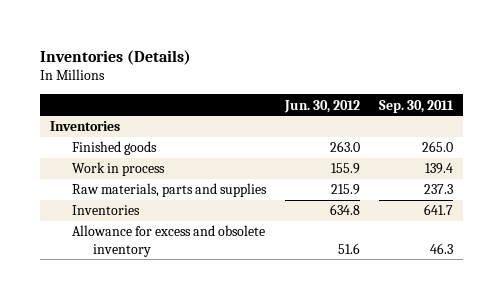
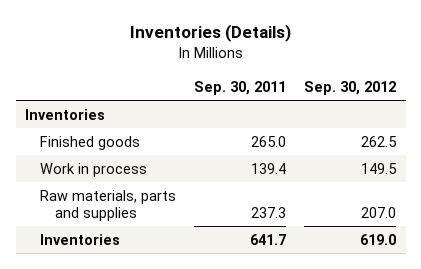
- | Jun. 30, 2012 | Sep. 30, 2011
+ | Sep. 30, 2011 | Sep. 30, 2012
- Allowance for excess and obsolete inventory | 51.6 | 46.3

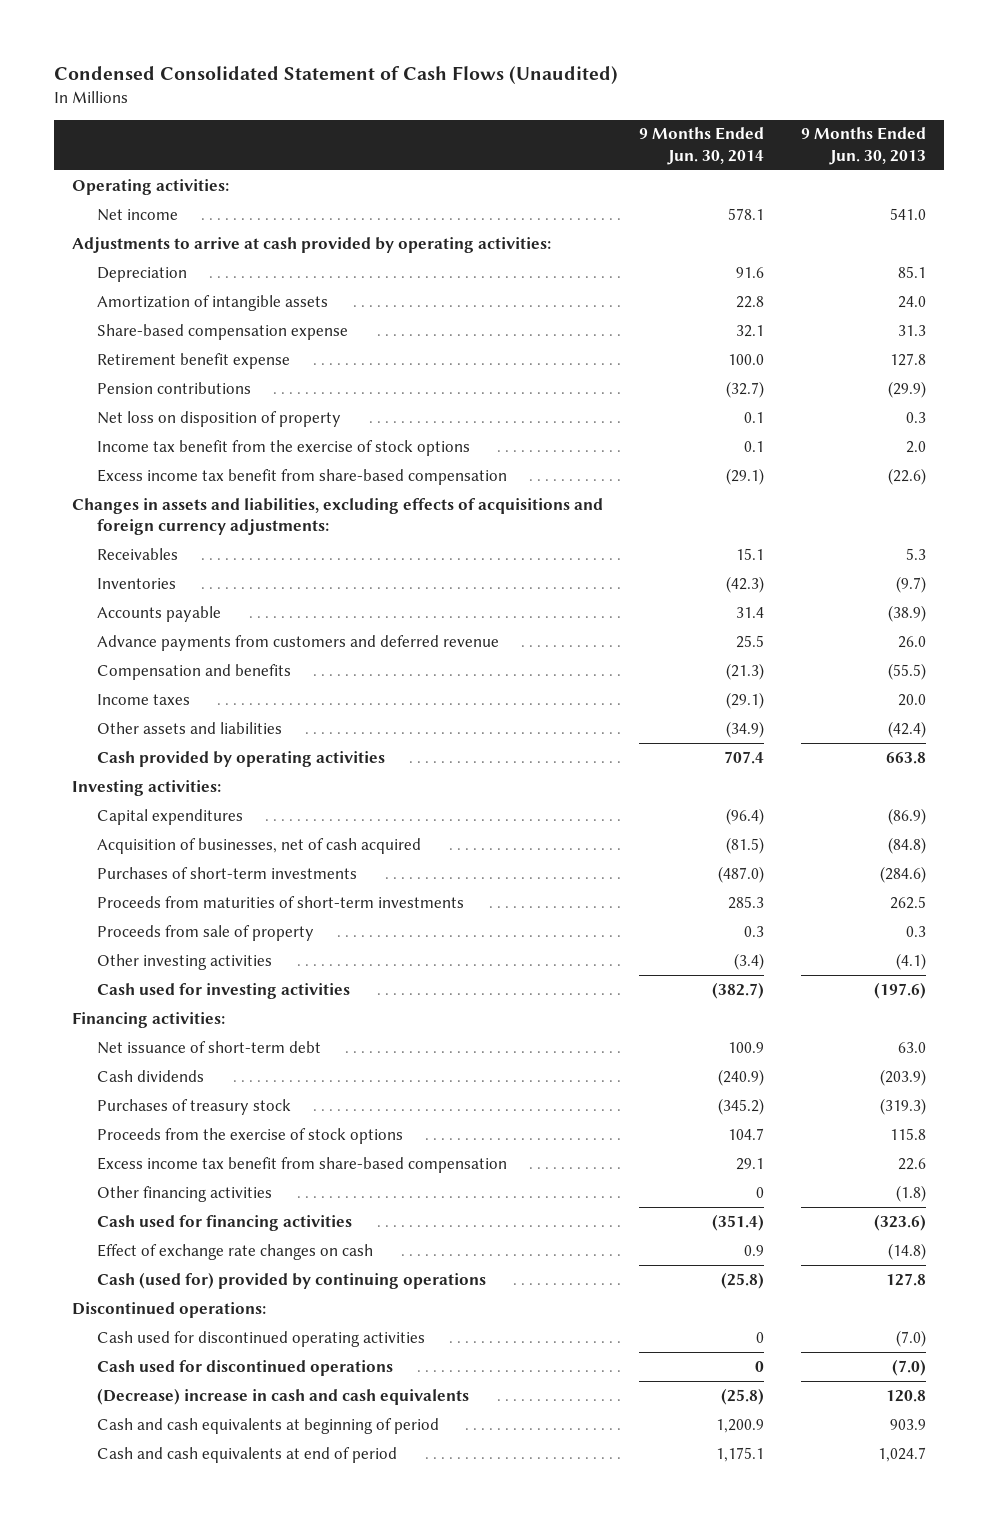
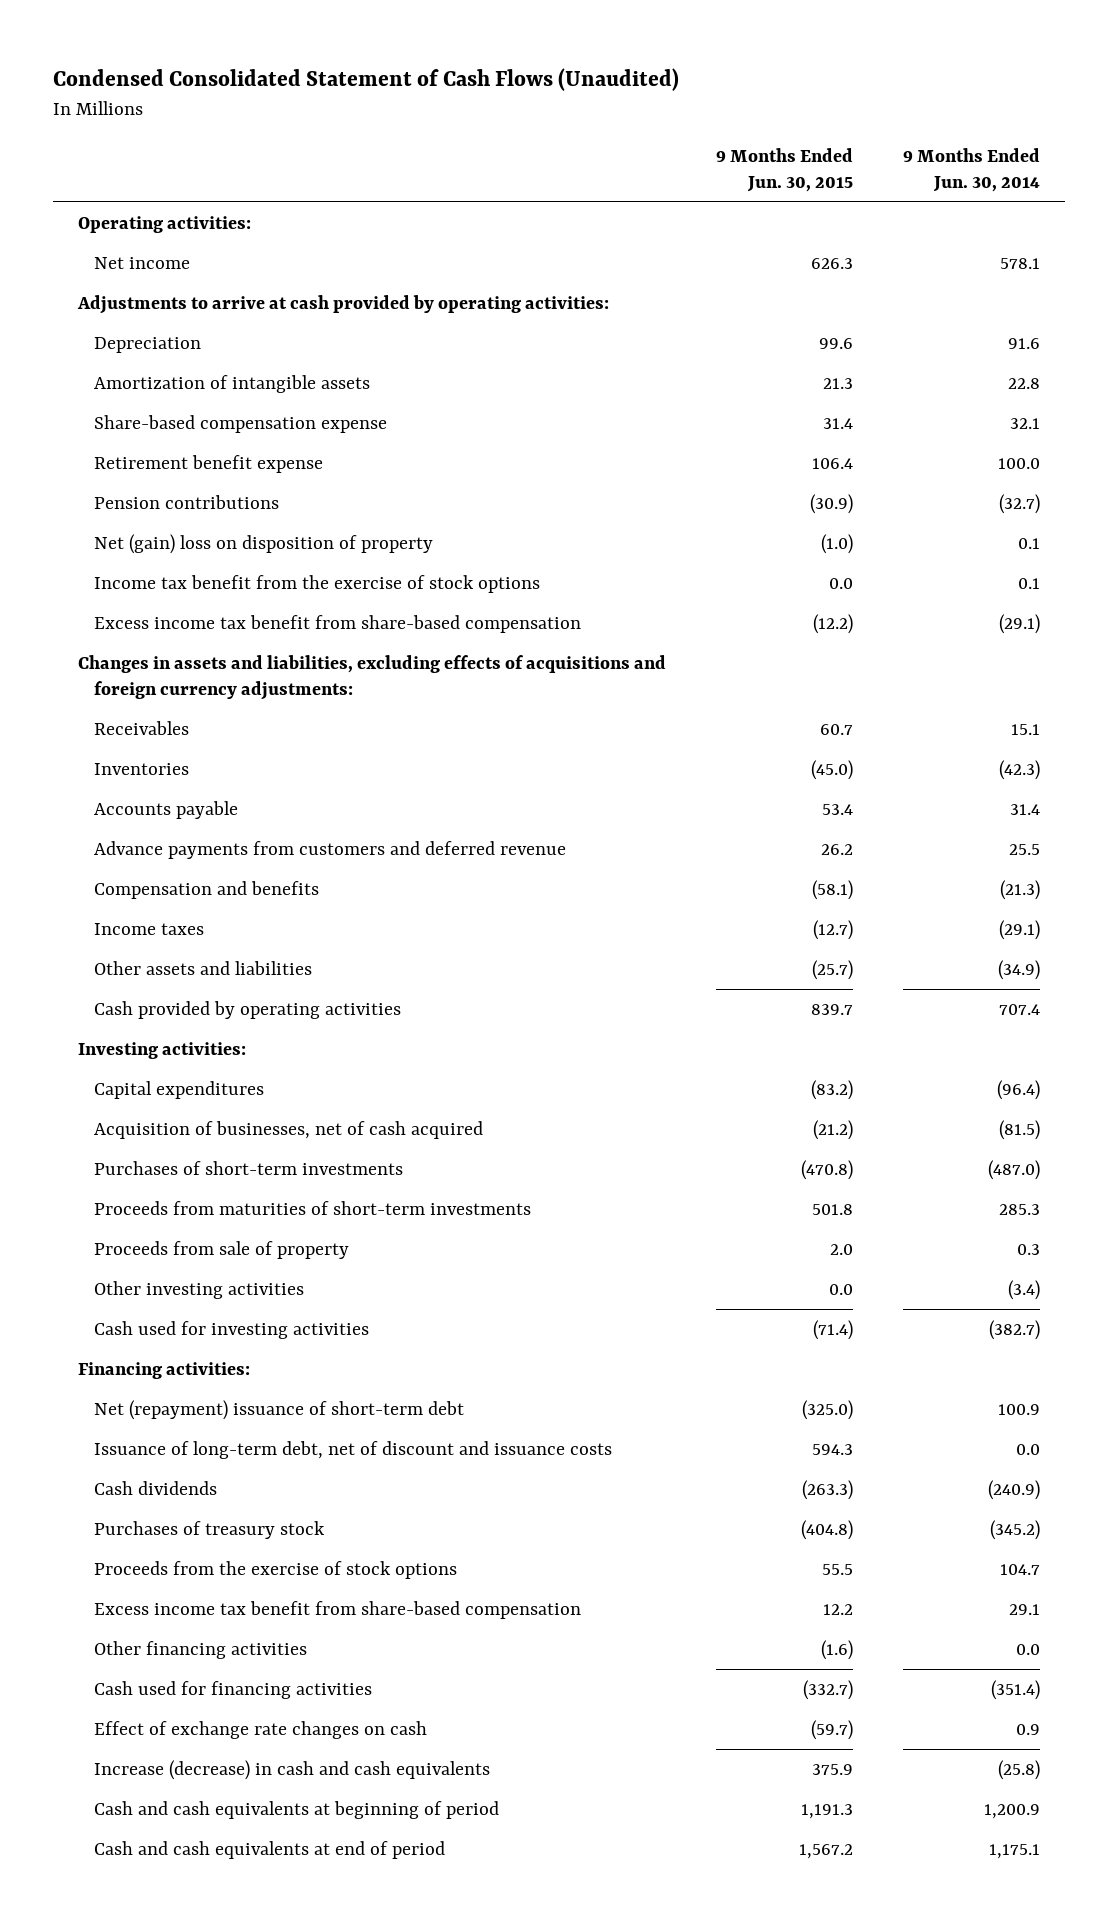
- | 9 Months Ended Jun. 30, 2014 | 9 Months Ended Jun. 30, 2013
+ | 9 Months Ended Jun. 30, 2015 | 9 Months Ended Jun. 30, 2014
- Net loss on disposition of property | 0.1 | 0.3
+ Net (gain) loss on disposition of property | (1.0) | 0.1
- Net issuance of short-term debt | 100.9 | 63.0
+ Net (repayment) issuance of short-term debt | (325.0) | 100.9
+ Issuance of long-term debt, net of discount and issuance costs | 594.3 | 0.0
- Other financing activities | 0 | (1.8)
+ Other financing activities | (1.6) | 0.0
- Cash (used for) provided by continuing operations | (25.8) | 127.8
- Discontinued operations:
- Cash used for discontinued operating activities | 0 | (7.0)
- Cash used for discontinued operations | 0 | (7.0)
- (Decrease) increase in cash and cash equivalents | (25.8) | 120.8
+ Increase (decrease) in cash and cash equivalents | 375.9 | (25.8)

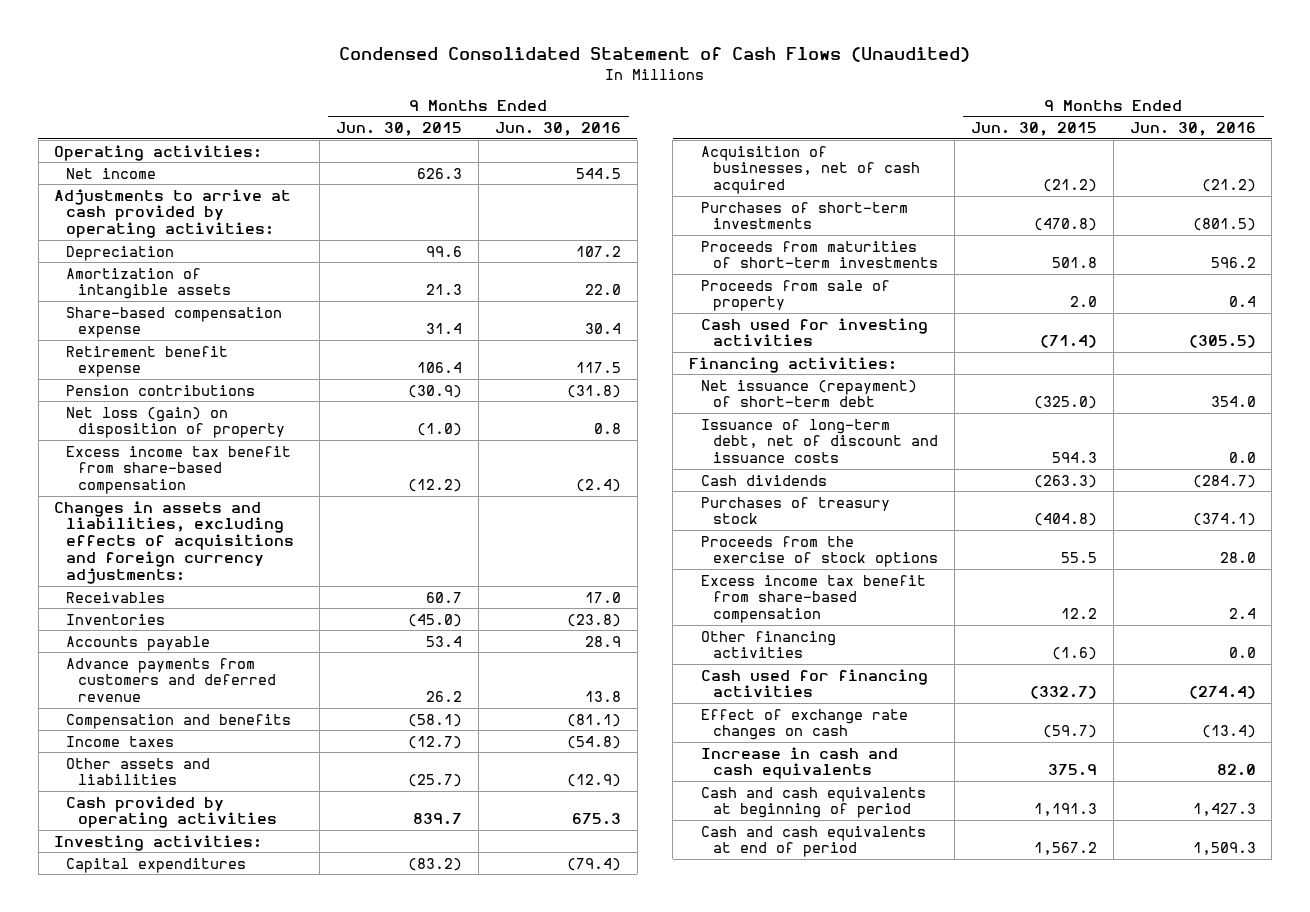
- | 9 Months Ended Jun. 30, 2015 | 9 Months Ended Jun. 30, 2014
+ | 9 Months Ended Jun. 30, 2015 | 9 Months Ended Jun. 30, 2016
- Net (gain) loss on disposition of property | (1.0) | 0.1
- Income tax benefit from the exercise of stock options | 0.0 | 0.1
+ Net loss (gain) on disposition of property | (1.0) | 0.8
- Other investing activities | 0.0 | (3.4)
- Net (repayment) issuance of short-term debt | (325.0) | 100.9
+ Net issuance (repayment) of short-term debt | (325.0) | 354.0
- Increase (decrease) in cash and cash equivalents | 375.9 | (25.8)
+ Increase in cash and cash equivalents | 375.9 | 82.0

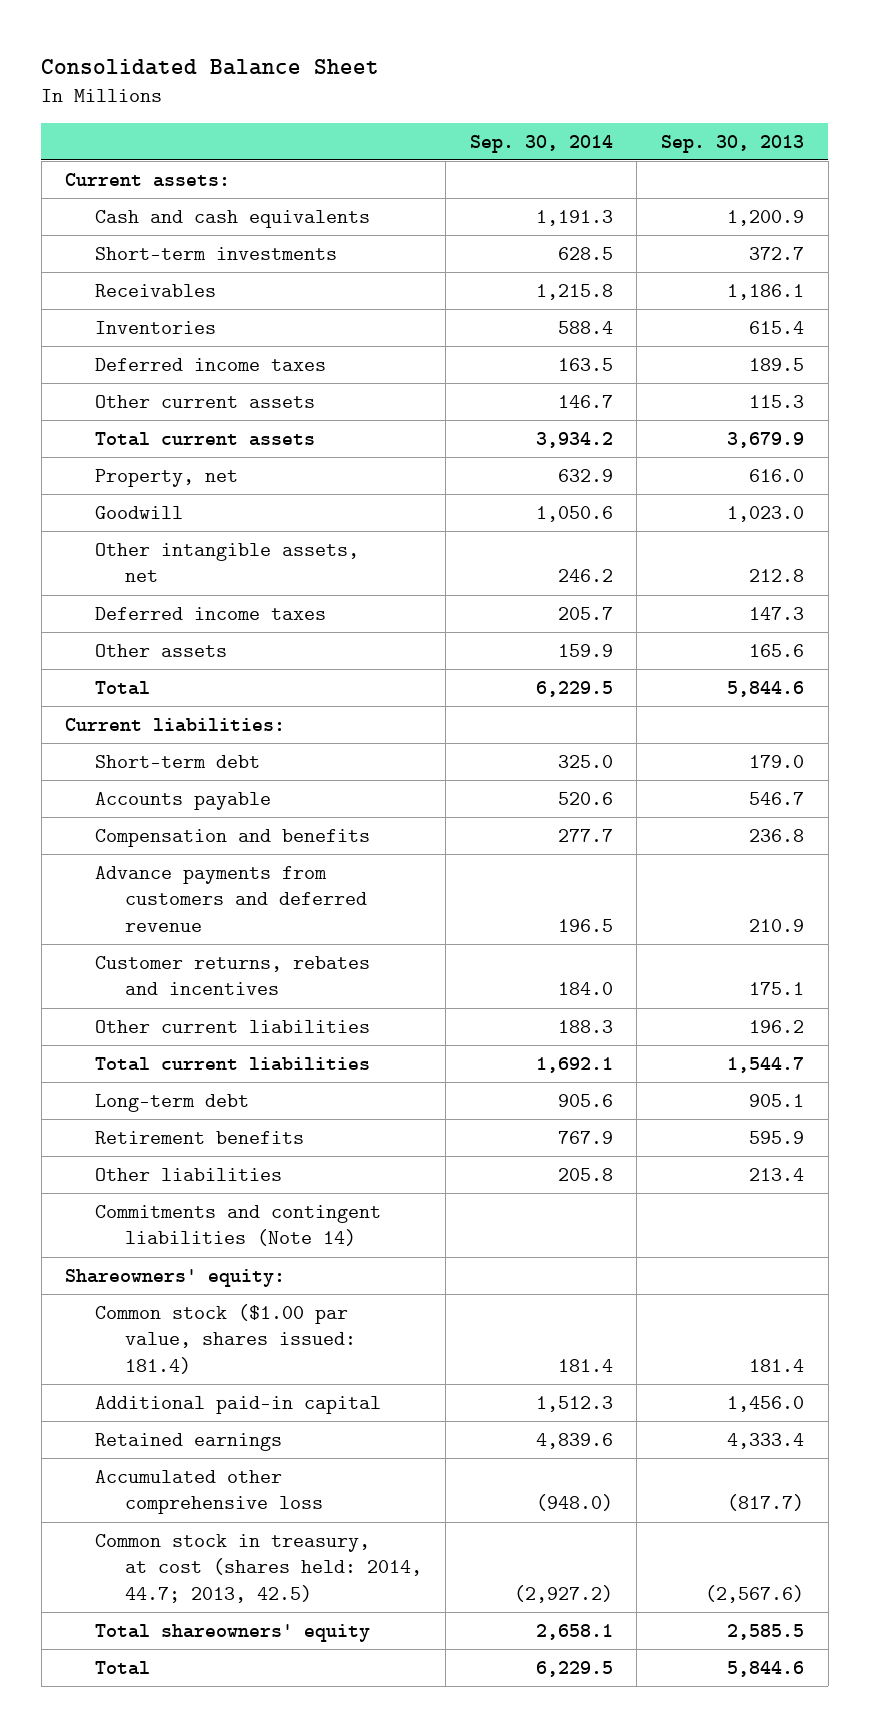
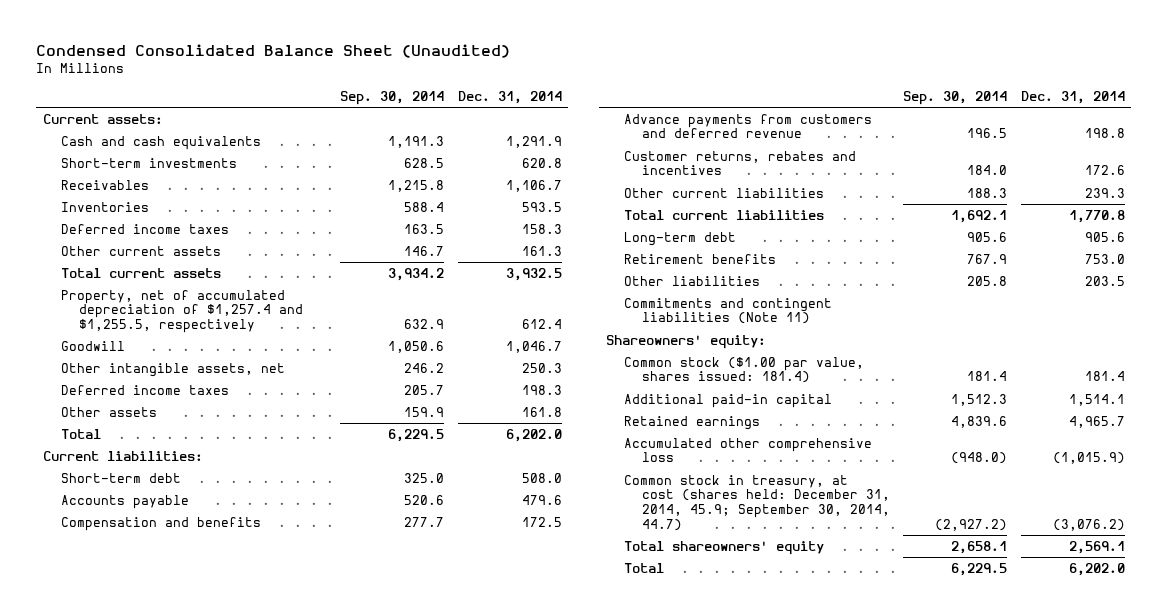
- Consolidated Balance Sheet
+ Condensed Consolidated Balance Sheet (Unaudited)
- | Sep. 30, 2014 | Sep. 30, 2013
+ | Sep. 30, 2014 | Dec. 31, 2014
- Property, net | 632.9 | 616.0
+ Property, net of accumulated depreciation of $1,257.4 and $1,255.5, respectively | 632.9 | 612.4
- Commitments and contingent liabilities (Note 14)
+ Commitments and contingent liabilities (Note 11)
- Common stock in treasury, at cost (shares held: 2014, 44.7; 2013, 42.5) | (2,927.2) | (2,567.6)
+ Common stock in treasury, at cost (shares held: December 31, 2014, 45.9; September 30, 2014, 44.7) | (2,927.2) | (3,076.2)

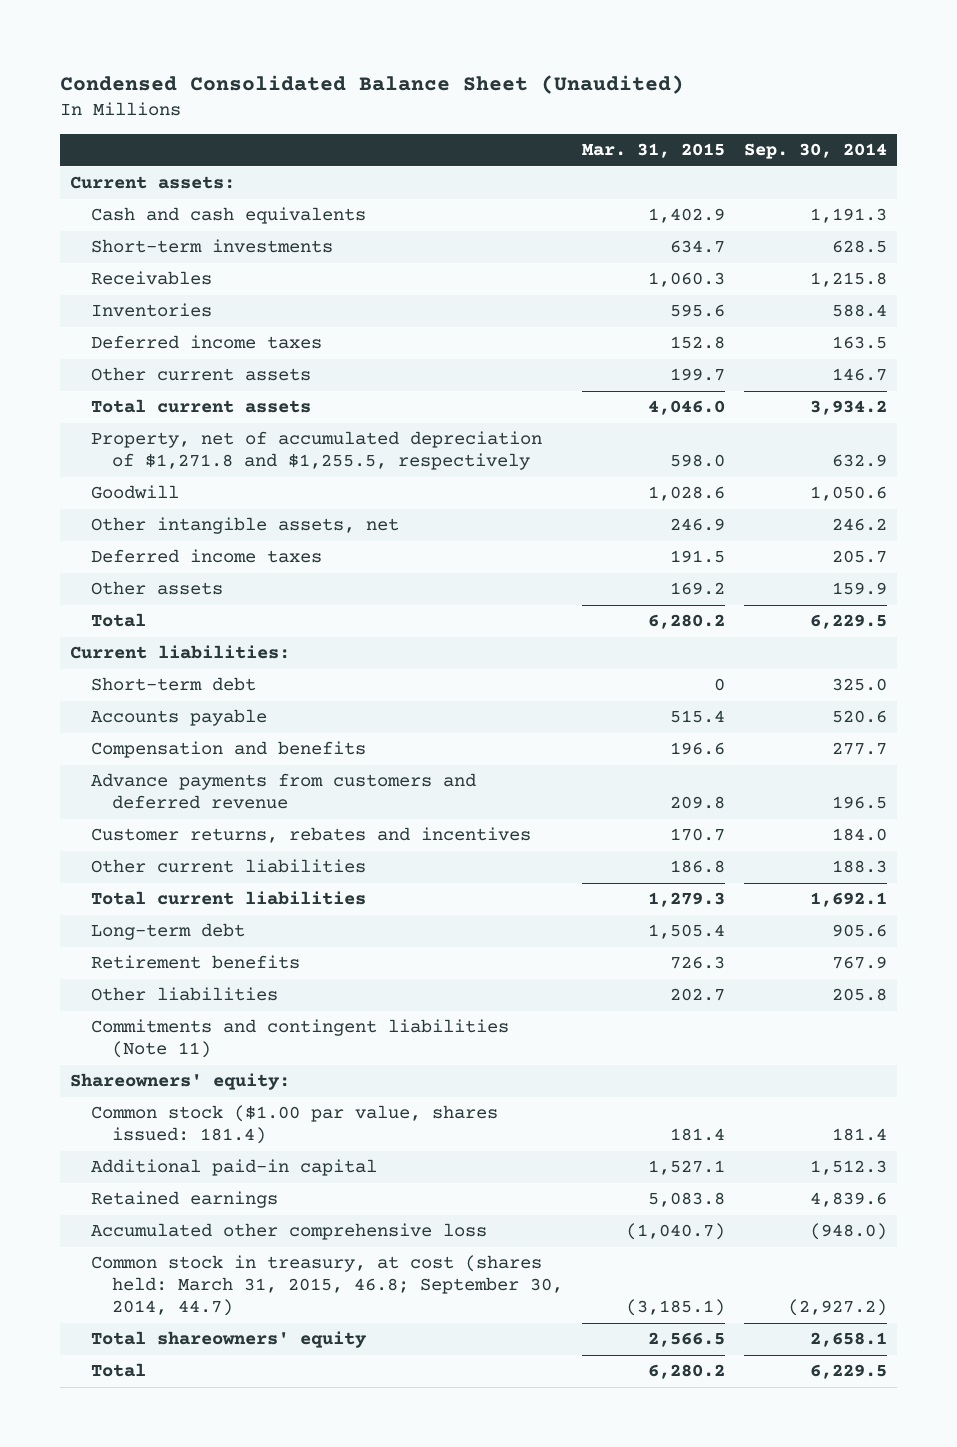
- | Sep. 30, 2014 | Dec. 31, 2014
+ | Mar. 31, 2015 | Sep. 30, 2014
- Property, net of accumulated depreciation of $1,257.4 and $1,255.5, respectively | 632.9 | 612.4
+ Property, net of accumulated depreciation of $1,271.8 and $1,255.5, respectively | 598.0 | 632.9
- Common stock in treasury, at cost (shares held: December 31, 2014, 45.9; September 30, 2014, 44.7) | (2,927.2) | (3,076.2)
+ Common stock in treasury, at cost (shares held: March 31, 2015, 46.8; September 30, 2014, 44.7) | (3,185.1) | (2,927.2)

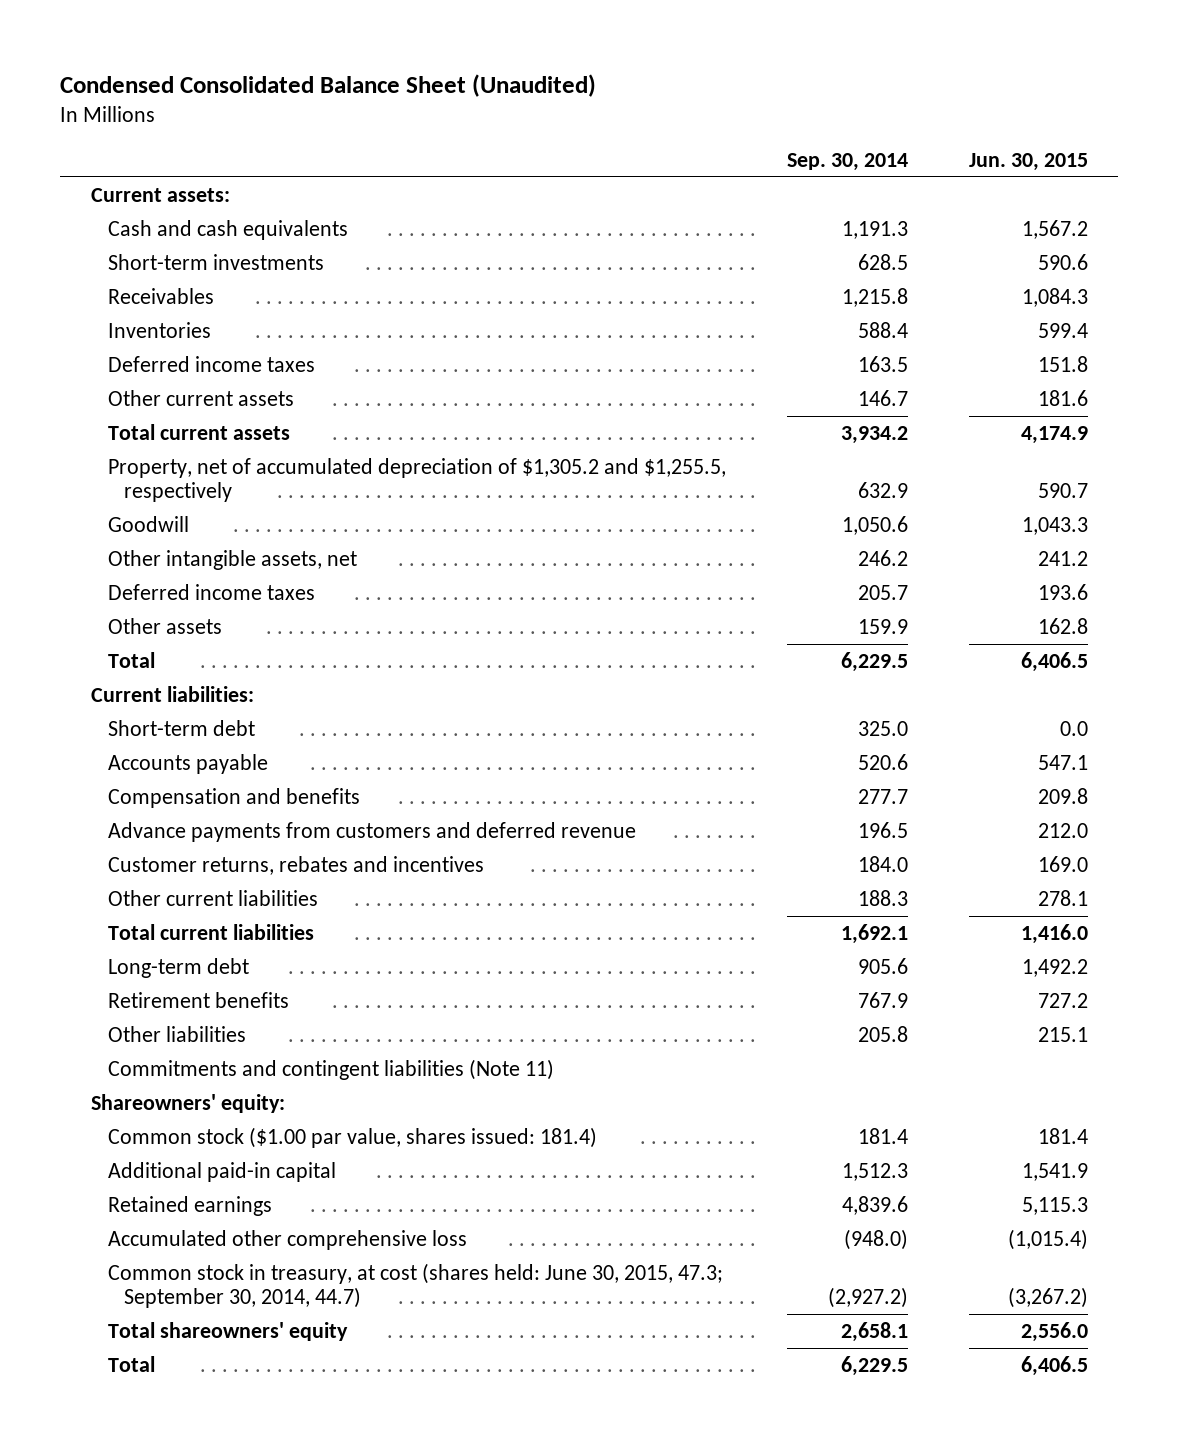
- | Mar. 31, 2015 | Sep. 30, 2014
+ | Sep. 30, 2014 | Jun. 30, 2015
- Property, net of accumulated depreciation of $1,271.8 and $1,255.5, respectively | 598.0 | 632.9
+ Property, net of accumulated depreciation of $1,305.2 and $1,255.5, respectively | 632.9 | 590.7
- Common stock in treasury, at cost (shares held: March 31, 2015, 46.8; September 30, 2014, 44.7) | (3,185.1) | (2,927.2)
+ Common stock in treasury, at cost (shares held: June 30, 2015, 47.3; September 30, 2014, 44.7) | (2,927.2) | (3,267.2)

